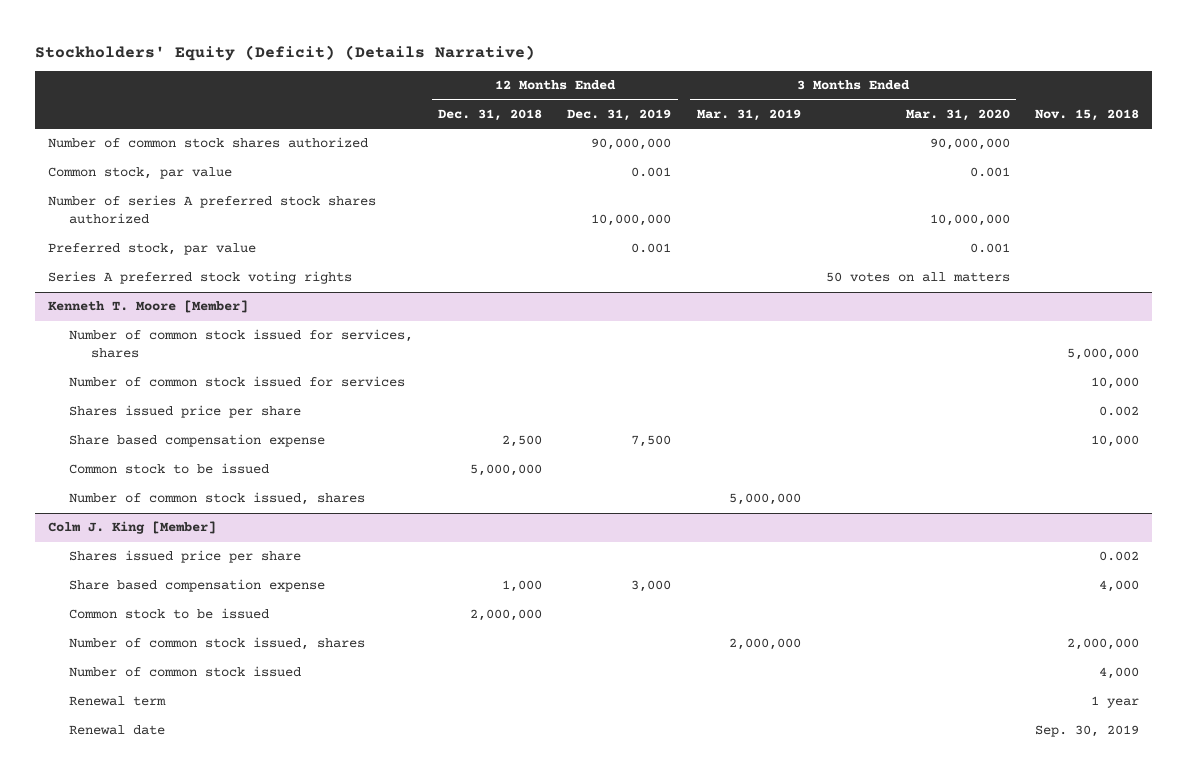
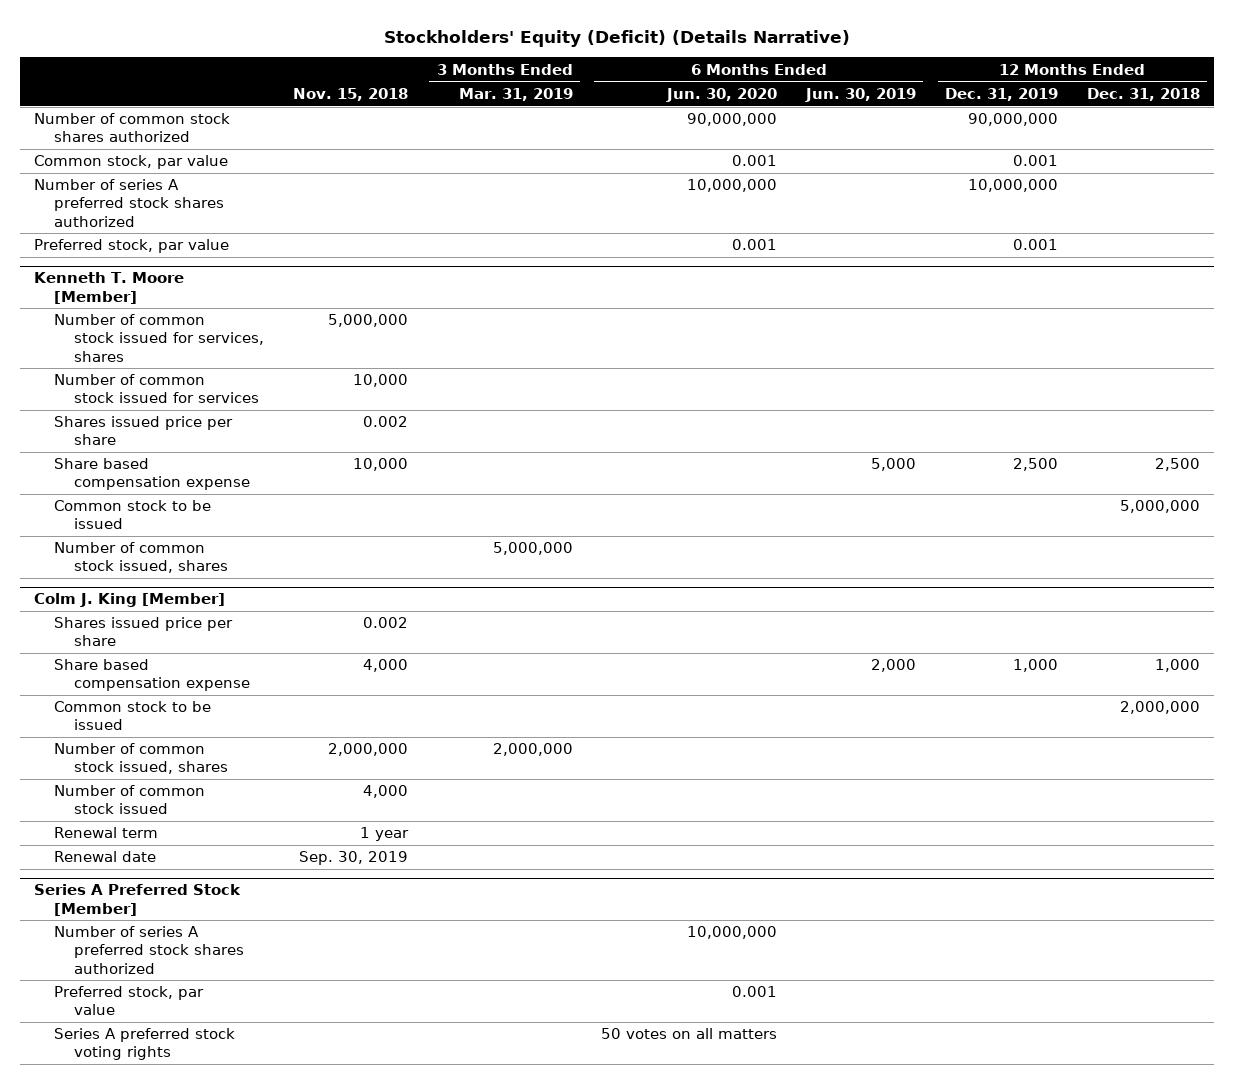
- | 12 Months Ended Dec. 31, 2018 | 12 Months Ended Dec. 31, 2019 | 3 Months Ended Mar. 31, 2019 | 3 Months Ended Mar. 31, 2020 | Nov. 15, 2018
+ | Nov. 15, 2018 | 3 Months Ended Mar. 31, 2019 | 6 Months Ended Jun. 30, 2020 | 6 Months Ended Jun. 30, 2019 | 12 Months Ended Dec. 31, 2019 | 12 Months Ended Dec. 31, 2018
- Series A preferred stock voting rights | | | | 50 votes on all matters |
@ Kenneth T. Moore [Member]
- Share based compensation expense | 2,500 | 7,500 | | | 10,000
+ Share based compensation expense | 10,000 | | | 5,000 | 2,500 | 2,500
@ Colm J. King [Member]
- Share based compensation expense | 1,000 | 3,000 | | | 4,000
+ Share based compensation expense | 4,000 | | | 2,000 | 1,000 | 1,000
+ Series A Preferred Stock [Member]
+ Number of series A preferred stock shares authorized | | | 10,000,000 | | |
+ Preferred stock, par value | | | 0.001 | | |
+ Series A preferred stock voting rights | | | 50 votes on all matters | | |

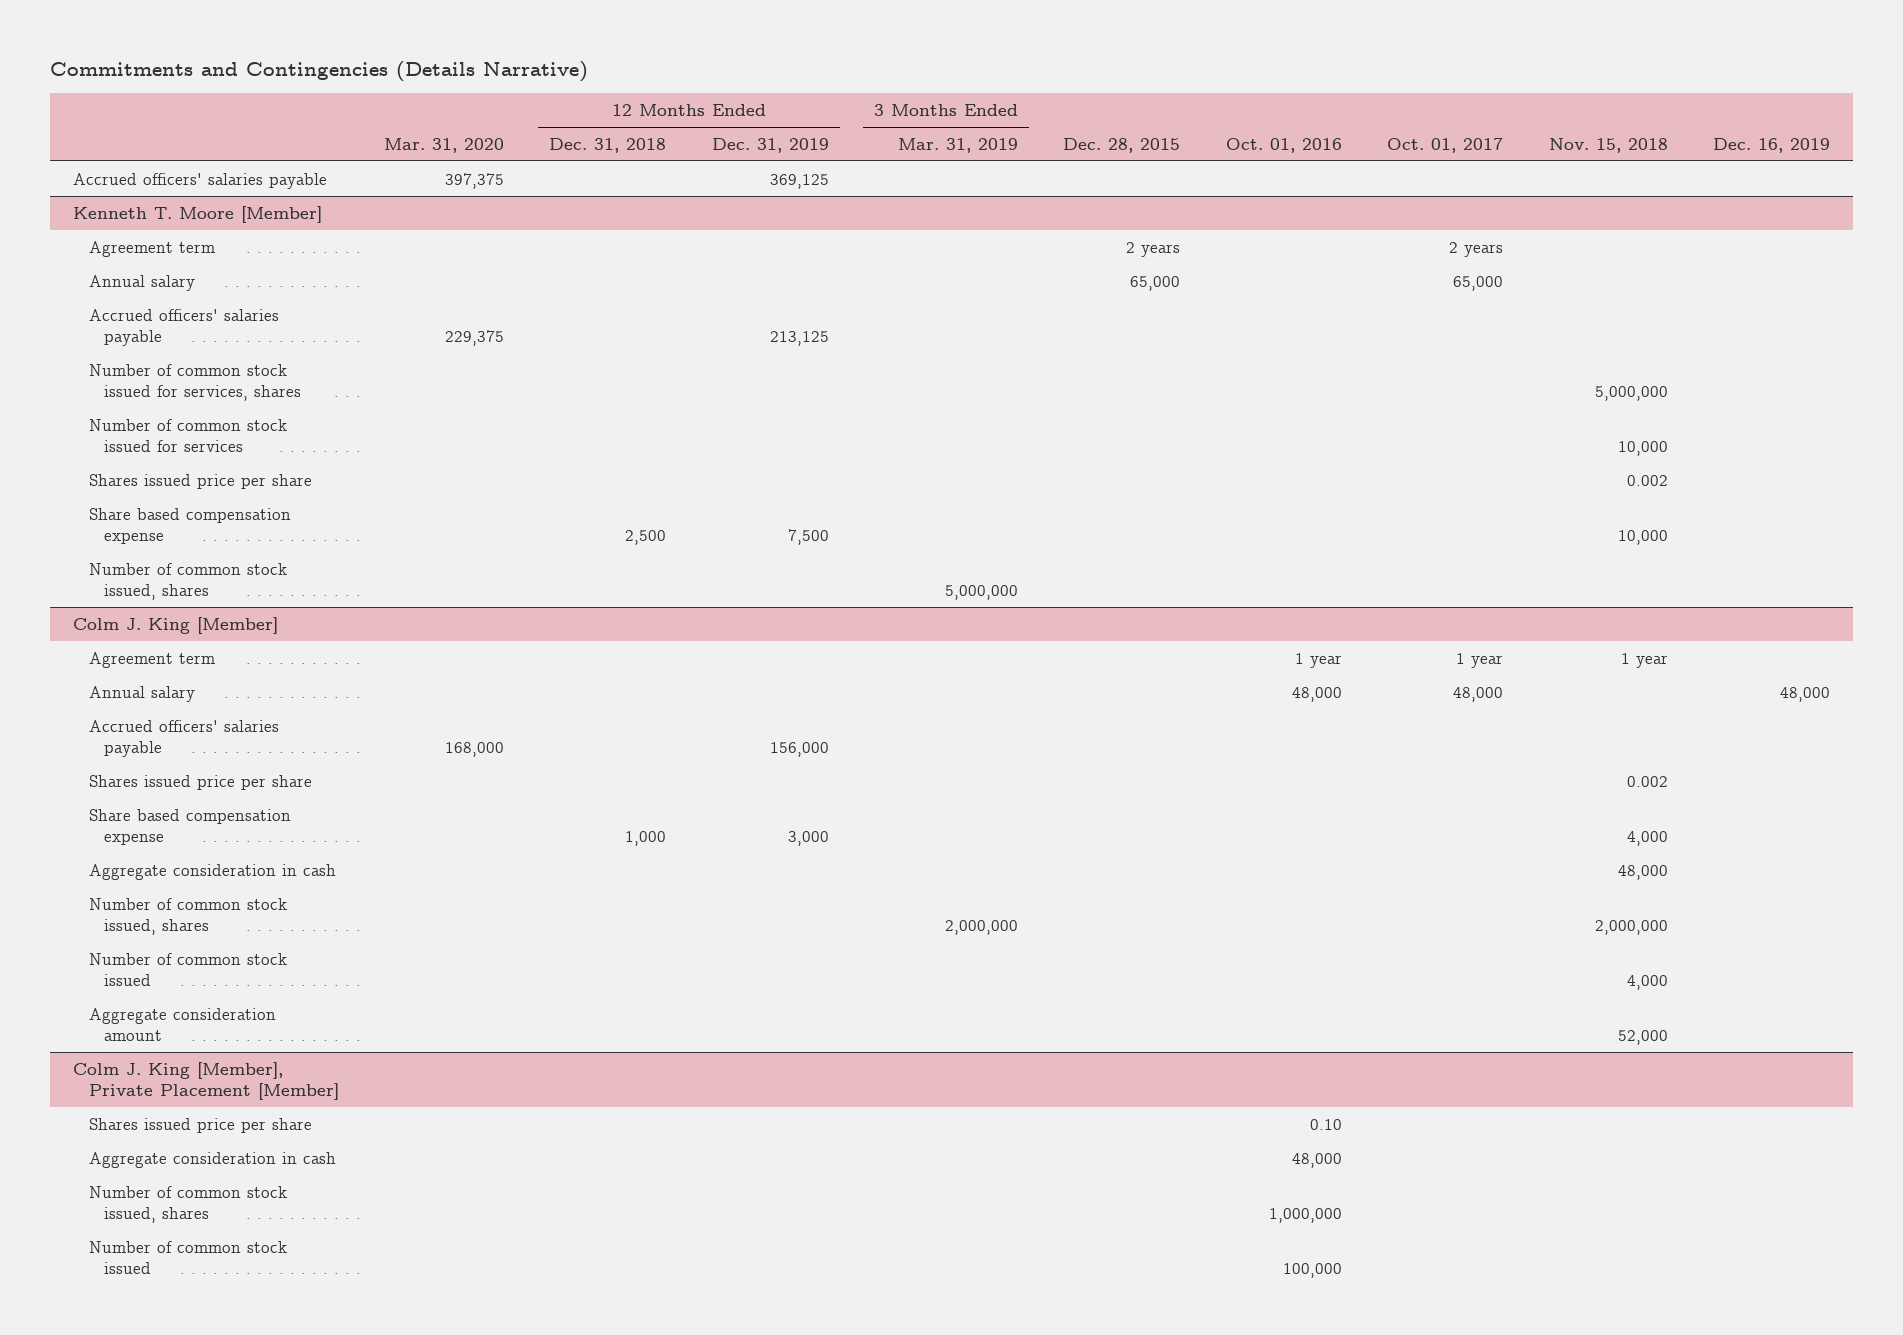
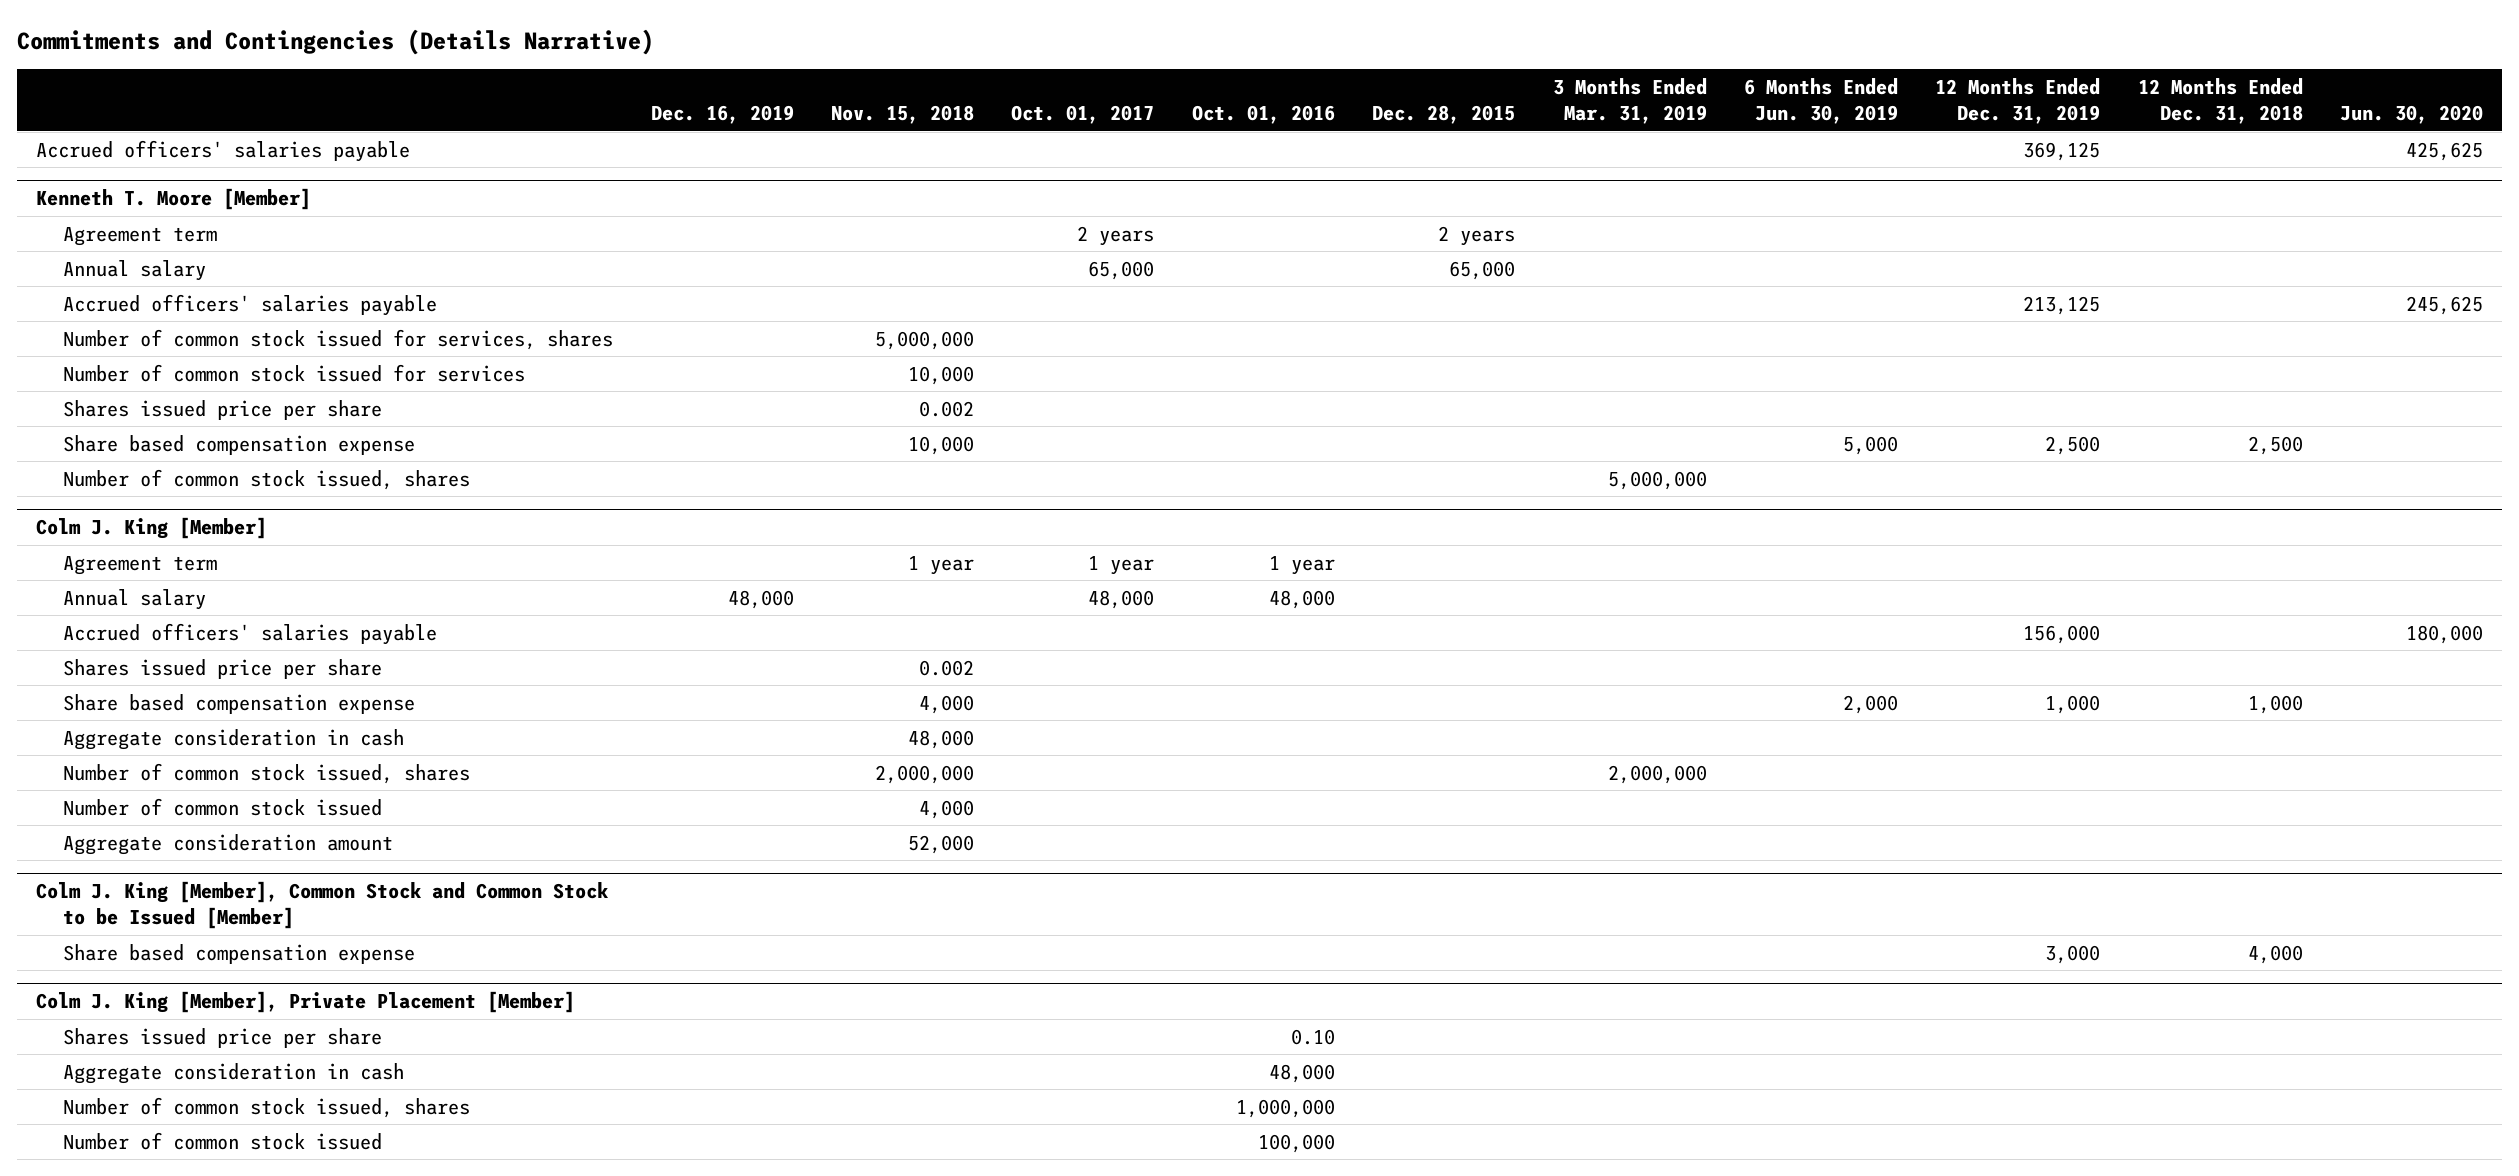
- | Mar. 31, 2020 | 12 Months Ended Dec. 31, 2018 | 12 Months Ended Dec. 31, 2019 | 3 Months Ended Mar. 31, 2019 | Dec. 28, 2015 | Oct. 01, 2016 | Oct. 01, 2017 | Nov. 15, 2018 | Dec. 16, 2019
+ | Dec. 16, 2019 | Nov. 15, 2018 | Oct. 01, 2017 | Oct. 01, 2016 | Dec. 28, 2015 | 3 Months Ended Mar. 31, 2019 | 6 Months Ended Jun. 30, 2019 | 12 Months Ended Dec. 31, 2019 | 12 Months Ended Dec. 31, 2018 | Jun. 30, 2020
@ Kenneth T. Moore [Member]
- Share based compensation expense | | 2,500 | 7,500 | | | | | 10,000 |
+ Share based compensation expense | | 10,000 | | | | | 5,000 | 2,500 | 2,500 |
@ Colm J. King [Member]
- Share based compensation expense | | 1,000 | 3,000 | | | | | 4,000 |
+ Share based compensation expense | | 4,000 | | | | | 2,000 | 1,000 | 1,000 |
+ Colm J. King [Member], Common Stock and Common Stock to be Issued [Member]
+ Share based compensation expense | | | | | | | | 3,000 | 4,000 |

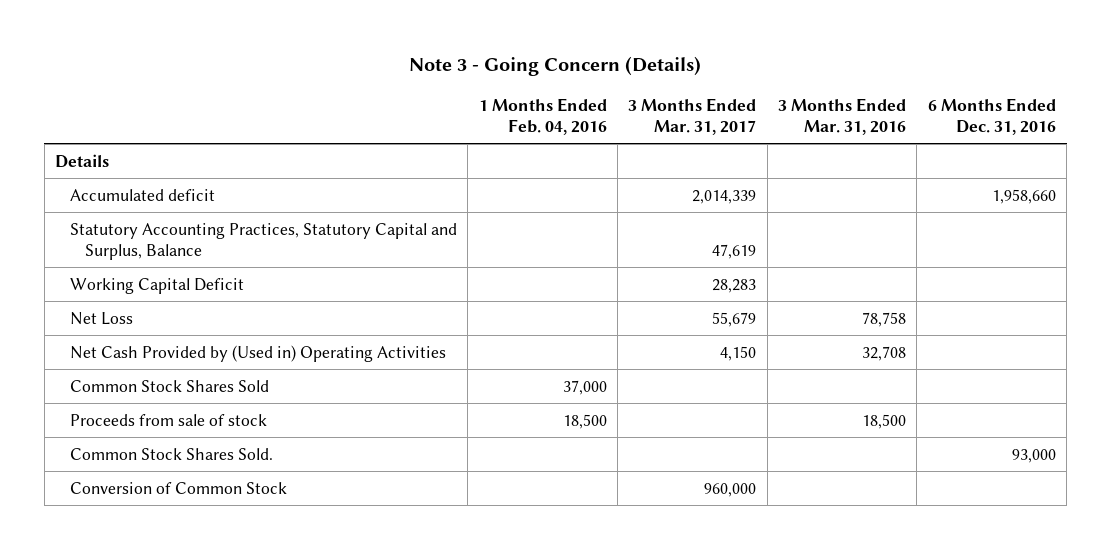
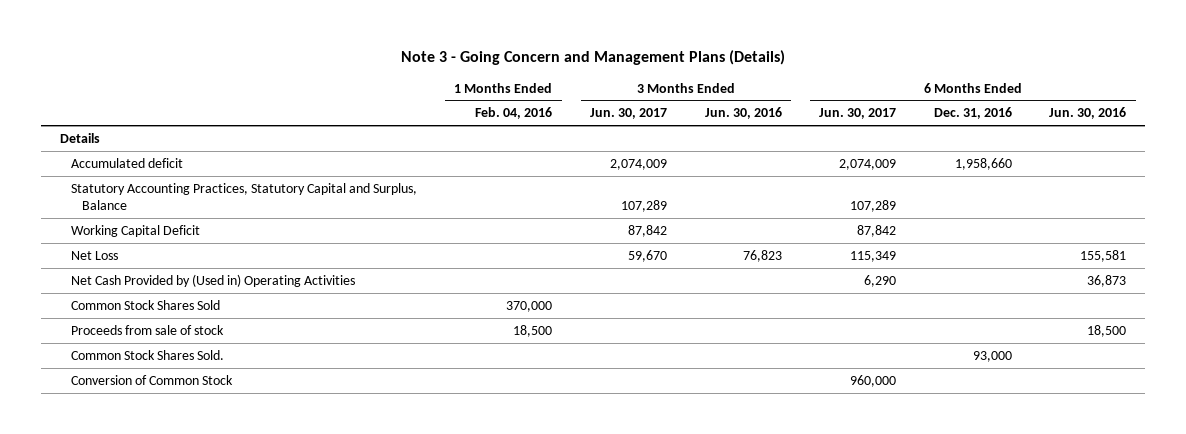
- Note 3 - Going Concern (Details)
+ Note 3 - Going Concern and Management Plans (Details)
- | 1 Months Ended Feb. 04, 2016 | 3 Months Ended Mar. 31, 2017 | 3 Months Ended Mar. 31, 2016 | 6 Months Ended Dec. 31, 2016
+ | 1 Months Ended Feb. 04, 2016 | 3 Months Ended Jun. 30, 2017 | 3 Months Ended Jun. 30, 2016 | 6 Months Ended Jun. 30, 2017 | 6 Months Ended Dec. 31, 2016 | 6 Months Ended Jun. 30, 2016
- Common Stock Shares Sold | 37,000 | | |
+ Common Stock Shares Sold | 370,000 | | | | |

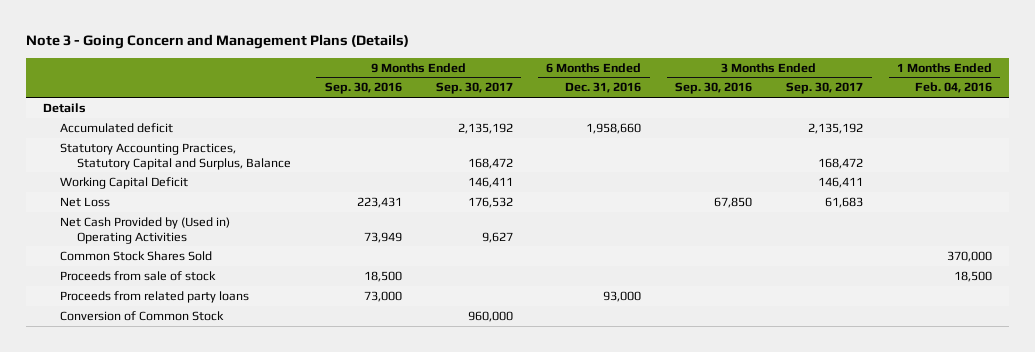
- | 1 Months Ended Feb. 04, 2016 | 3 Months Ended Jun. 30, 2017 | 3 Months Ended Jun. 30, 2016 | 6 Months Ended Jun. 30, 2017 | 6 Months Ended Dec. 31, 2016 | 6 Months Ended Jun. 30, 2016
+ | 9 Months Ended Sep. 30, 2016 | 9 Months Ended Sep. 30, 2017 | 6 Months Ended Dec. 31, 2016 | 3 Months Ended Sep. 30, 2016 | 3 Months Ended Sep. 30, 2017 | 1 Months Ended Feb. 04, 2016
- Common Stock Shares Sold. | | | | | 93,000 |
+ Proceeds from related party loans | 73,000 | | 93,000 | | |

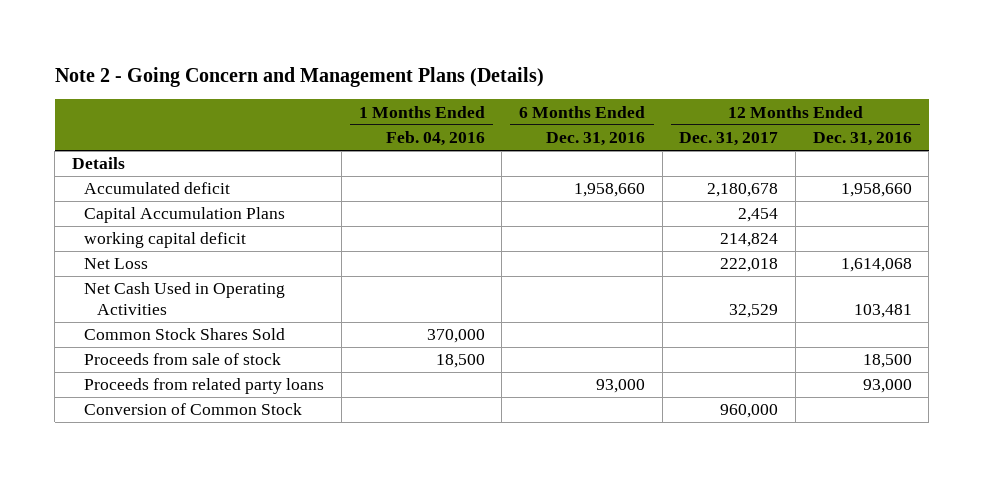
- Note 3 - Going Concern and Management Plans (Details)
+ Note 2 - Going Concern and Management Plans (Details)
- | 9 Months Ended Sep. 30, 2016 | 9 Months Ended Sep. 30, 2017 | 6 Months Ended Dec. 31, 2016 | 3 Months Ended Sep. 30, 2016 | 3 Months Ended Sep. 30, 2017 | 1 Months Ended Feb. 04, 2016
+ | 1 Months Ended Feb. 04, 2016 | 6 Months Ended Dec. 31, 2016 | 12 Months Ended Dec. 31, 2017 | 12 Months Ended Dec. 31, 2016
- Statutory Accounting Practices, Statutory Capital and Surplus, Balance | | 168,472 | | | 168,472 |
- Working Capital Deficit | | 146,411 | | | 146,411 |
+ Capital Accumulation Plans | | | 2,454 |
+ working capital deficit | | | 214,824 |
- Net Cash Provided by (Used in) Operating Activities | 73,949 | 9,627 | | | |
+ Net Cash Used in Operating Activities | | | 32,529 | 103,481

